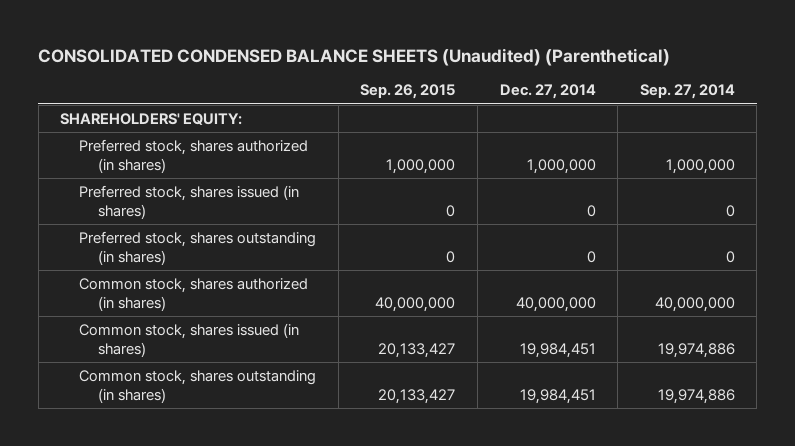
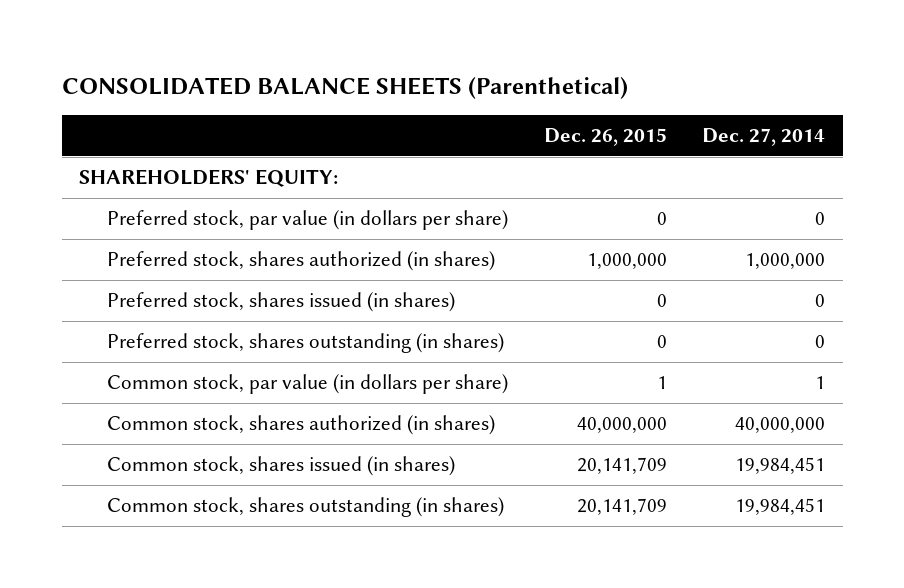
- CONSOLIDATED CONDENSED BALANCE SHEETS (Unaudited) (Parenthetical)
+ CONSOLIDATED BALANCE SHEETS (Parenthetical)
- | Sep. 26, 2015 | Dec. 27, 2014 | Sep. 27, 2014
+ | Dec. 26, 2015 | Dec. 27, 2014
+ Preferred stock, par value (in dollars per share) | 0 | 0
+ Common stock, par value (in dollars per share) | 1 | 1

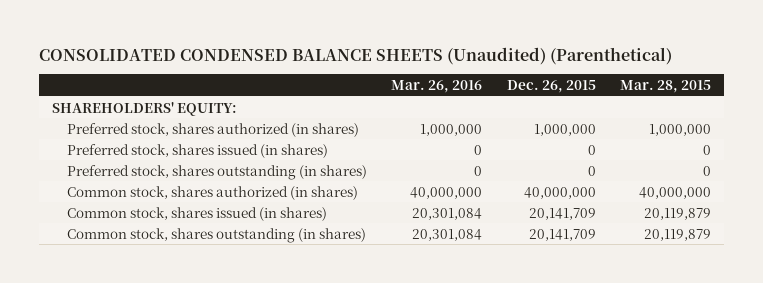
- CONSOLIDATED BALANCE SHEETS (Parenthetical)
+ CONSOLIDATED CONDENSED BALANCE SHEETS (Unaudited) (Parenthetical)
- | Dec. 26, 2015 | Dec. 27, 2014
+ | Mar. 26, 2016 | Dec. 26, 2015 | Mar. 28, 2015
- Preferred stock, par value (in dollars per share) | 0 | 0
- Common stock, par value (in dollars per share) | 1 | 1

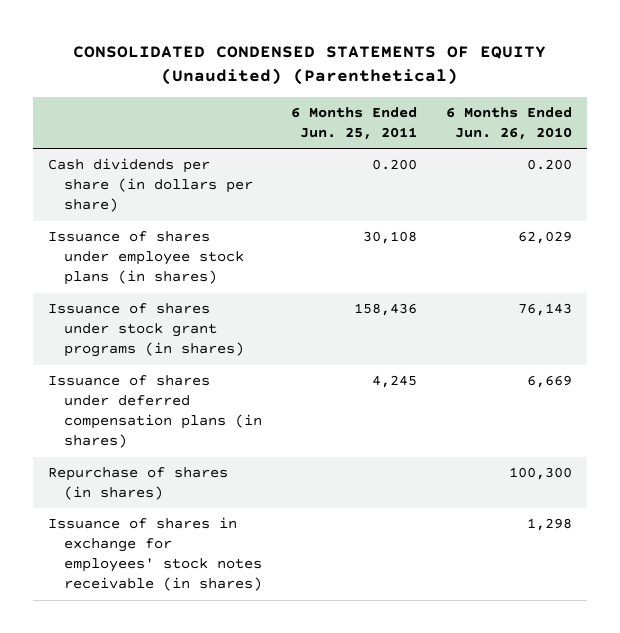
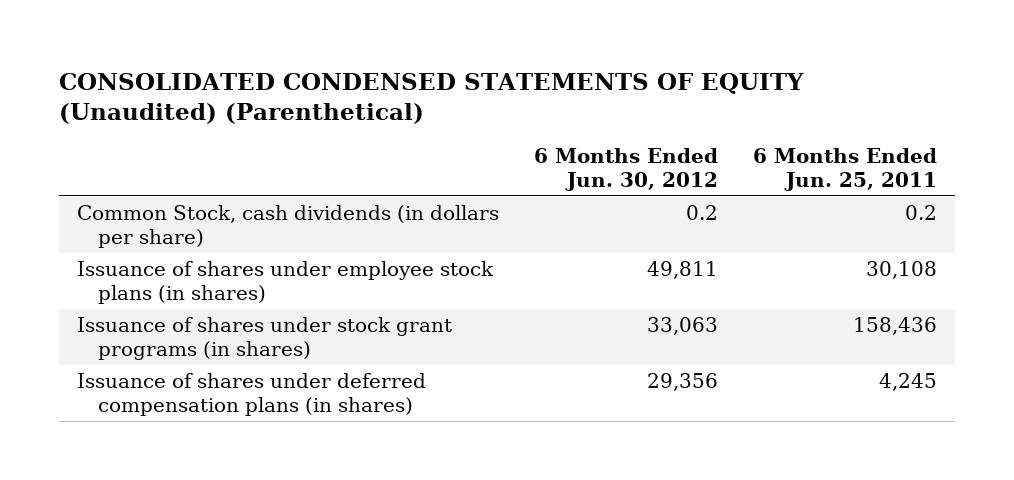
- | 6 Months Ended Jun. 25, 2011 | 6 Months Ended Jun. 26, 2010
+ | 6 Months Ended Jun. 30, 2012 | 6 Months Ended Jun. 25, 2011
- Cash dividends per share (in dollars per share) | 0.200 | 0.200
+ Common Stock, cash dividends (in dollars per share) | 0.2 | 0.2
- Repurchase of shares (in shares) | | 100,300
- Issuance of shares in exchange for employees' stock notes receivable (in shares) | | 1,298

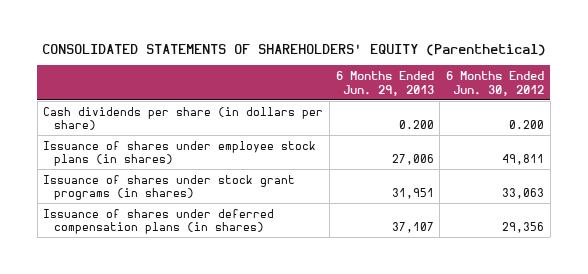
- CONSOLIDATED CONDENSED STATEMENTS OF EQUITY (Unaudited) (Parenthetical)
+ CONSOLIDATED STATEMENTS OF SHAREHOLDERS' EQUITY (Parenthetical)
- | 6 Months Ended Jun. 30, 2012 | 6 Months Ended Jun. 25, 2011
+ | 6 Months Ended Jun. 29, 2013 | 6 Months Ended Jun. 30, 2012
- Common Stock, cash dividends (in dollars per share) | 0.2 | 0.2
+ Cash dividends per share (in dollars per share) | 0.200 | 0.200

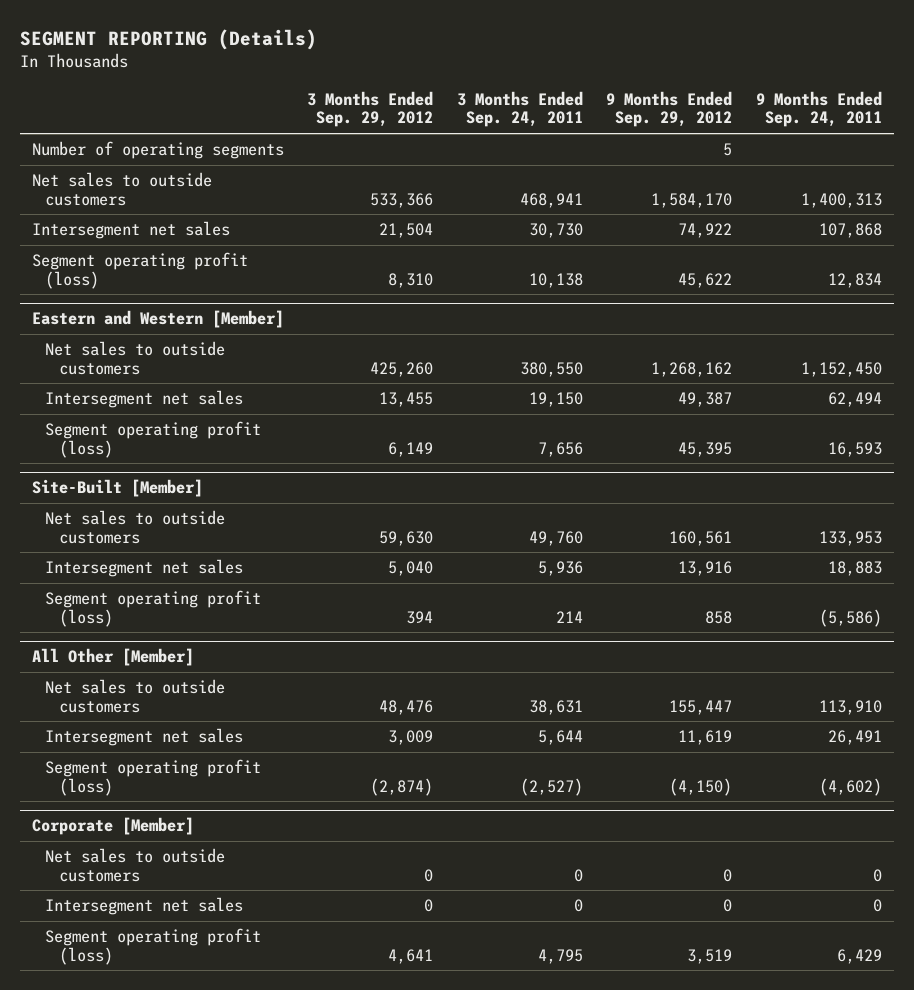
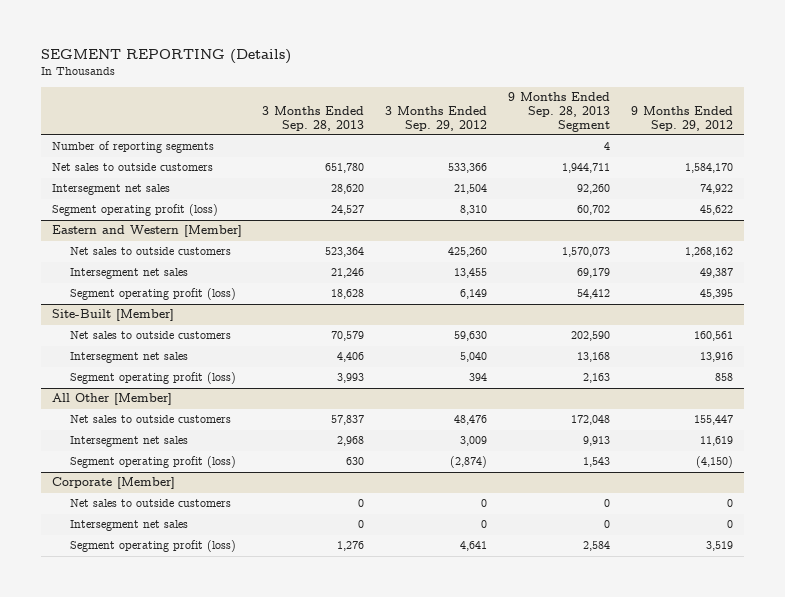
- | 3 Months Ended Sep. 29, 2012 | 3 Months Ended Sep. 24, 2011 | 9 Months Ended Sep. 29, 2012 | 9 Months Ended Sep. 24, 2011
+ | 3 Months Ended Sep. 28, 2013 | 3 Months Ended Sep. 29, 2012 | 9 Months Ended Sep. 28, 2013 Segment | 9 Months Ended Sep. 29, 2012
- Number of operating segments | | | 5 |
+ Number of reporting segments | | | 4 |

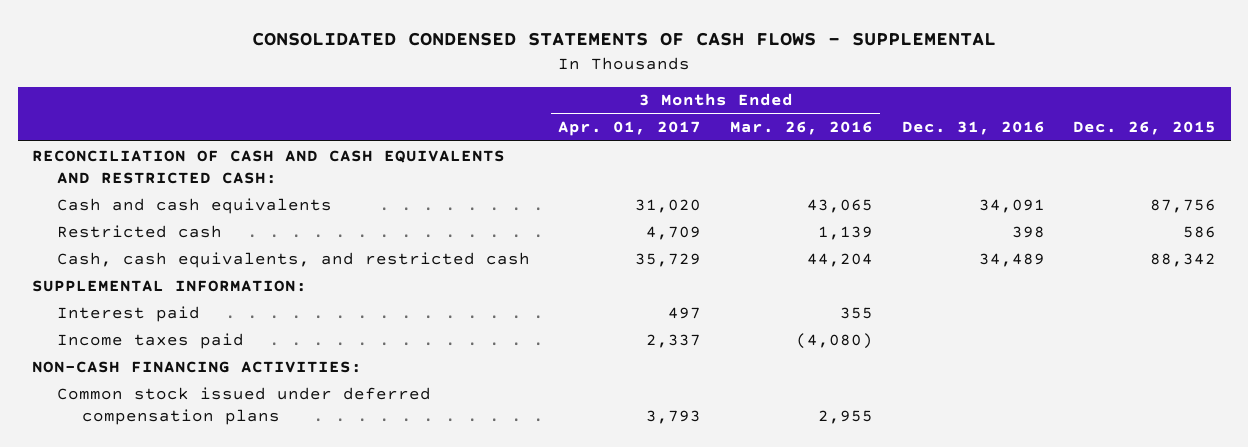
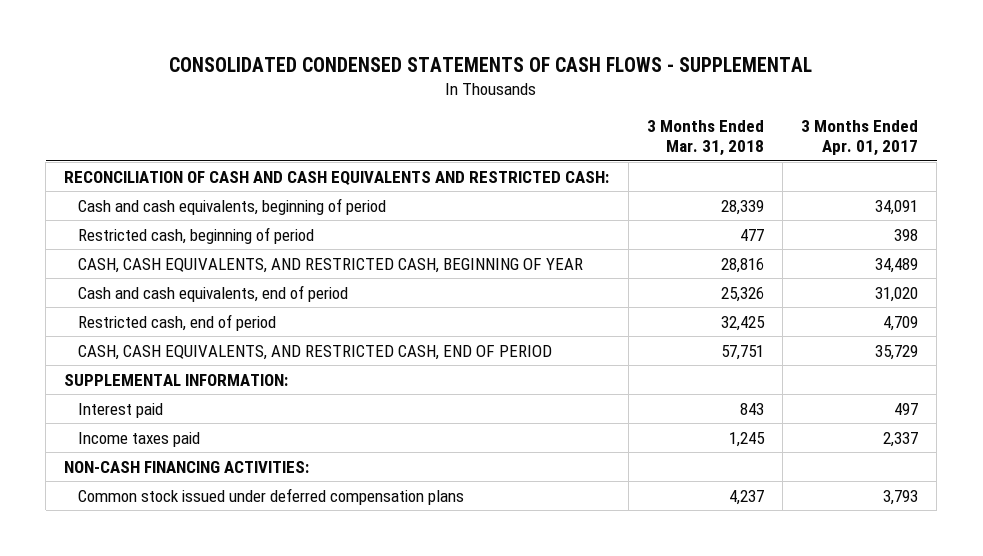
- | 3 Months Ended Apr. 01, 2017 | 3 Months Ended Mar. 26, 2016 | Dec. 31, 2016 | Dec. 26, 2015
+ | 3 Months Ended Mar. 31, 2018 | 3 Months Ended Apr. 01, 2017
- Cash and cash equivalents | 31,020 | 43,065 | 34,091 | 87,756
- Restricted cash | 4,709 | 1,139 | 398 | 586
- Cash, cash equivalents, and restricted cash | 35,729 | 44,204 | 34,489 | 88,342
+ Cash and cash equivalents, beginning of period | 28,339 | 34,091
+ Restricted cash, beginning of period | 477 | 398
+ CASH, CASH EQUIVALENTS, AND RESTRICTED CASH, BEGINNING OF YEAR | 28,816 | 34,489
+ Cash and cash equivalents, end of period | 25,326 | 31,020
+ Restricted cash, end of period | 32,425 | 4,709
+ CASH, CASH EQUIVALENTS, AND RESTRICTED CASH, END OF PERIOD | 57,751 | 35,729

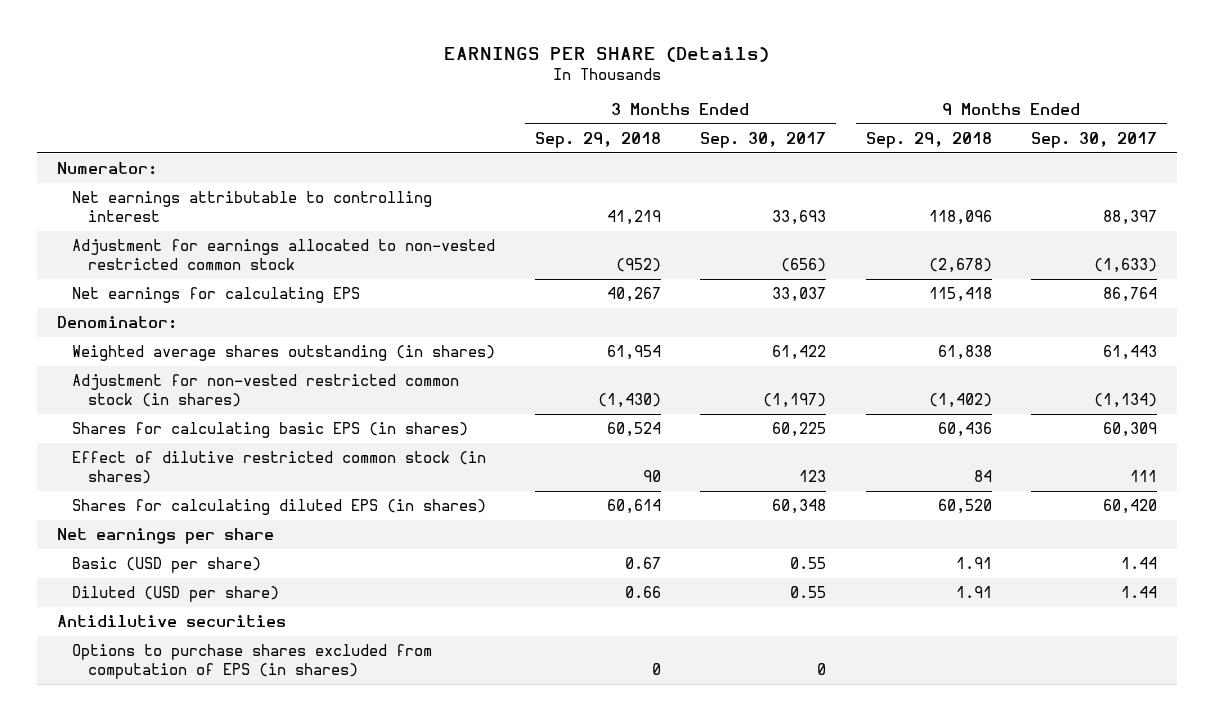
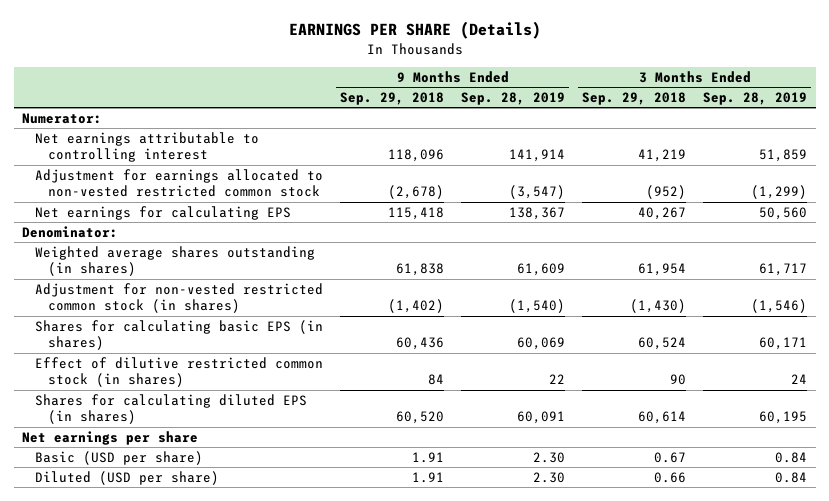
- | 3 Months Ended Sep. 29, 2018 | 3 Months Ended Sep. 30, 2017 | 9 Months Ended Sep. 29, 2018 | 9 Months Ended Sep. 30, 2017
+ | 9 Months Ended Sep. 29, 2018 | 9 Months Ended Sep. 28, 2019 | 3 Months Ended Sep. 29, 2018 | 3 Months Ended Sep. 28, 2019
- Antidilutive securities
- Options to purchase shares excluded from computation of EPS (in shares) | 0 | 0 | |

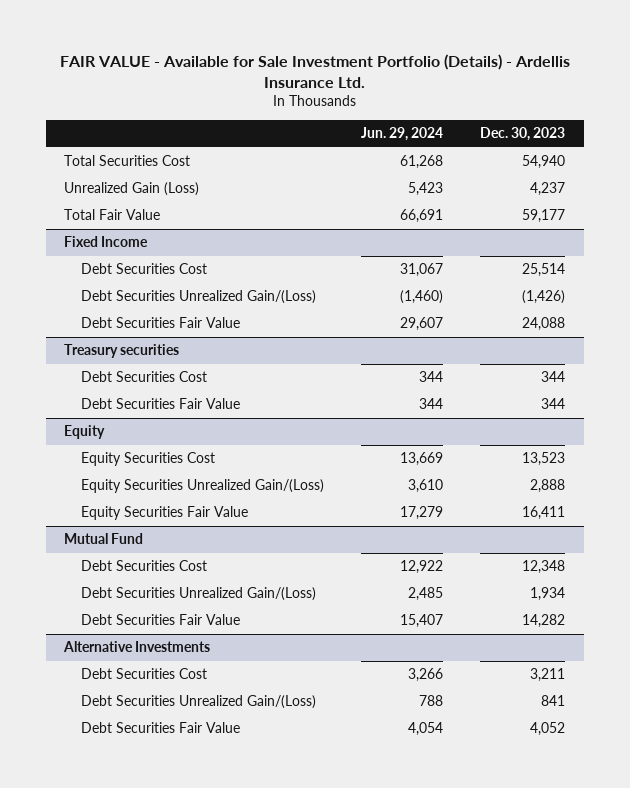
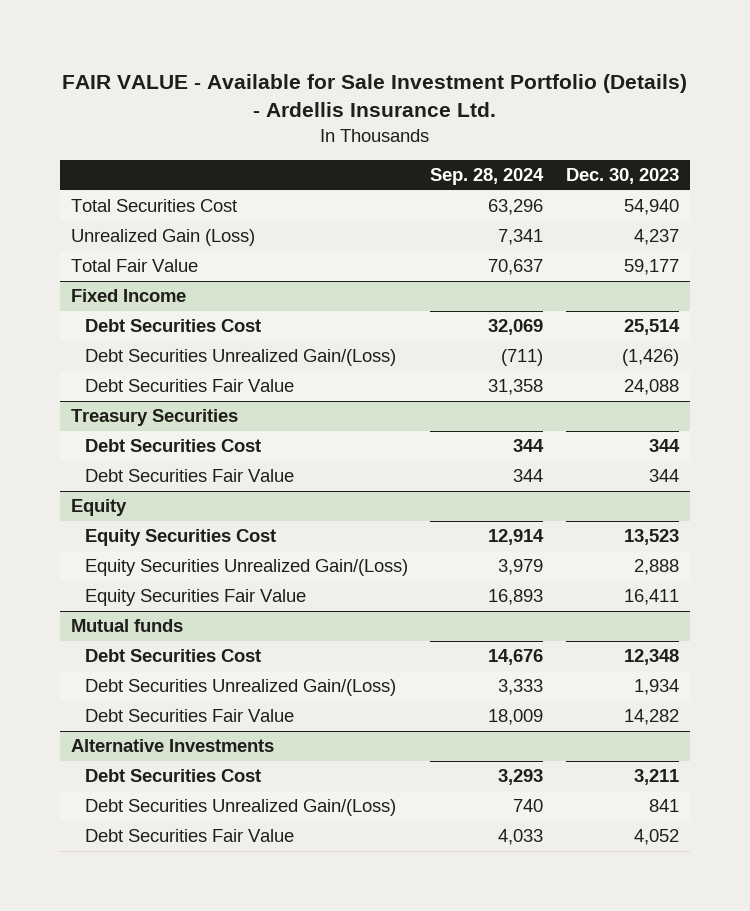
- | Jun. 29, 2024 | Dec. 30, 2023
+ | Sep. 28, 2024 | Dec. 30, 2023
- Treasury securities
+ Treasury Securities
- Mutual Fund
+ Mutual funds

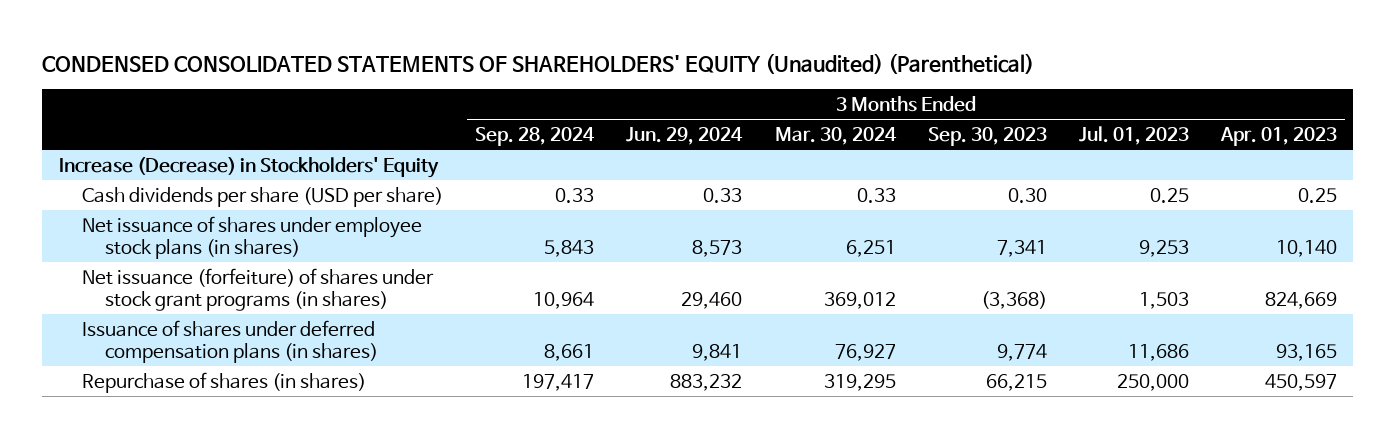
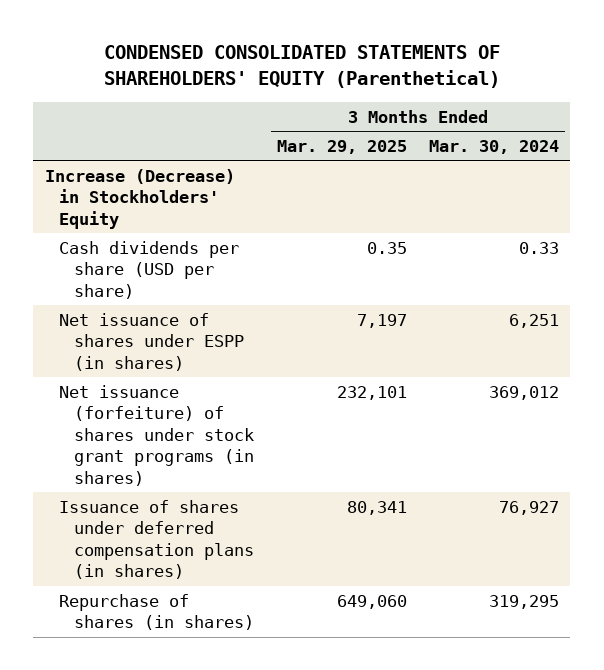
- CONDENSED CONSOLIDATED STATEMENTS OF SHAREHOLDERS' EQUITY (Unaudited) (Parenthetical)
+ CONDENSED CONSOLIDATED STATEMENTS OF SHAREHOLDERS' EQUITY (Parenthetical)
- | 3 Months Ended Sep. 28, 2024 | 3 Months Ended Jun. 29, 2024 | 3 Months Ended Mar. 30, 2024 | 3 Months Ended Sep. 30, 2023 | 3 Months Ended Jul. 01, 2023 | 3 Months Ended Apr. 01, 2023
+ | 3 Months Ended Mar. 29, 2025 | 3 Months Ended Mar. 30, 2024
- Net issuance of shares under employee stock plans (in shares) | 5,843 | 8,573 | 6,251 | 7,341 | 9,253 | 10,140
+ Net issuance of shares under ESPP (in shares) | 7,197 | 6,251

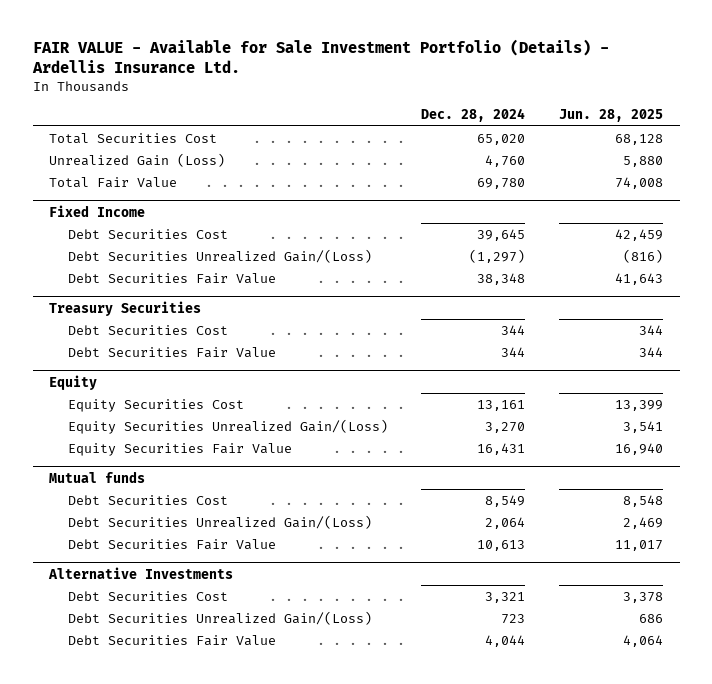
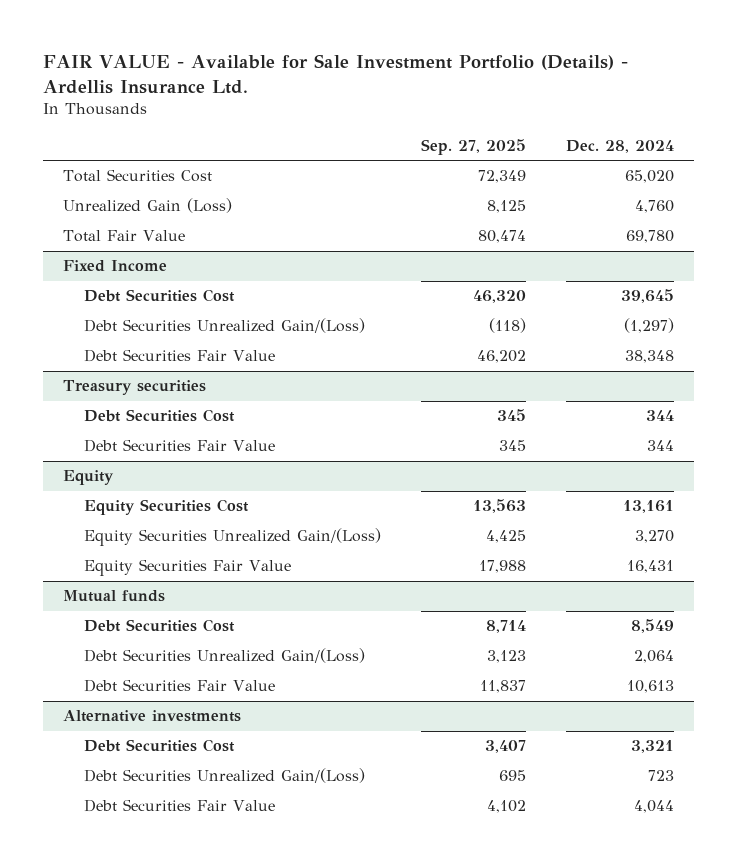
- | Dec. 28, 2024 | Jun. 28, 2025
+ | Sep. 27, 2025 | Dec. 28, 2024
- Treasury Securities
+ Treasury securities
- Alternative Investments
+ Alternative investments

